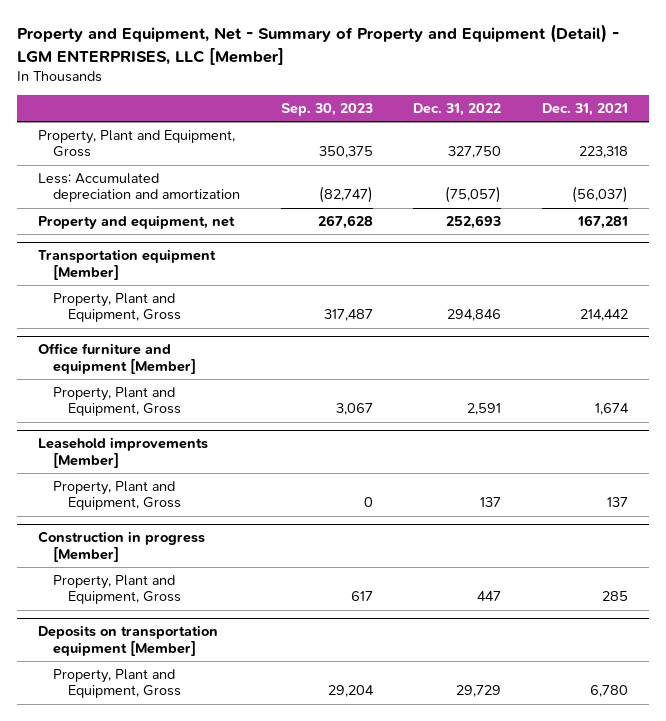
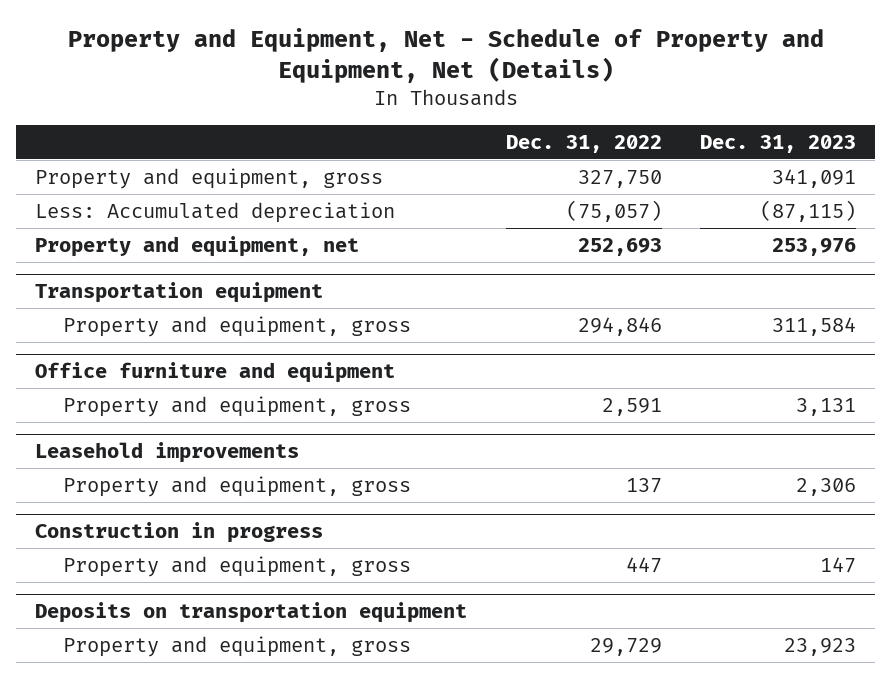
- Property and Equipment, Net - Summary of Property and Equipment (Detail) - LGM ENTERPRISES, LLC [Member]
+ Property and Equipment, Net - Schedule of Property and Equipment, Net (Details)
- | Sep. 30, 2023 | Dec. 31, 2022 | Dec. 31, 2021
+ | Dec. 31, 2022 | Dec. 31, 2023
- Property, Plant and Equipment, Gross | 350,375 | 327,750 | 223,318
- Less: Accumulated depreciation and amortization | (82,747) | (75,057) | (56,037)
+ Property and equipment, gross | 327,750 | 341,091
+ Less: Accumulated depreciation | (75,057) | (87,115)
- Transportation equipment [Member]
- Property, Plant and Equipment, Gross | 317,487 | 294,846 | 214,442
- Office furniture and equipment [Member]
- Property, Plant and Equipment, Gross | 3,067 | 2,591 | 1,674
- Leasehold improvements [Member]
- Property, Plant and Equipment, Gross | 0 | 137 | 137
- Construction in progress [Member]
- Property, Plant and Equipment, Gross | 617 | 447 | 285
- Deposits on transportation equipment [Member]
- Property, Plant and Equipment, Gross | 29,204 | 29,729 | 6,780
+ Transportation equipment
+ Property and equipment, gross | 294,846 | 311,584
+ Office furniture and equipment
+ Property and equipment, gross | 2,591 | 3,131
+ Leasehold improvements
+ Property and equipment, gross | 137 | 2,306
+ Construction in progress
+ Property and equipment, gross | 447 | 147
+ Deposits on transportation equipment
+ Property and equipment, gross | 29,729 | 23,923

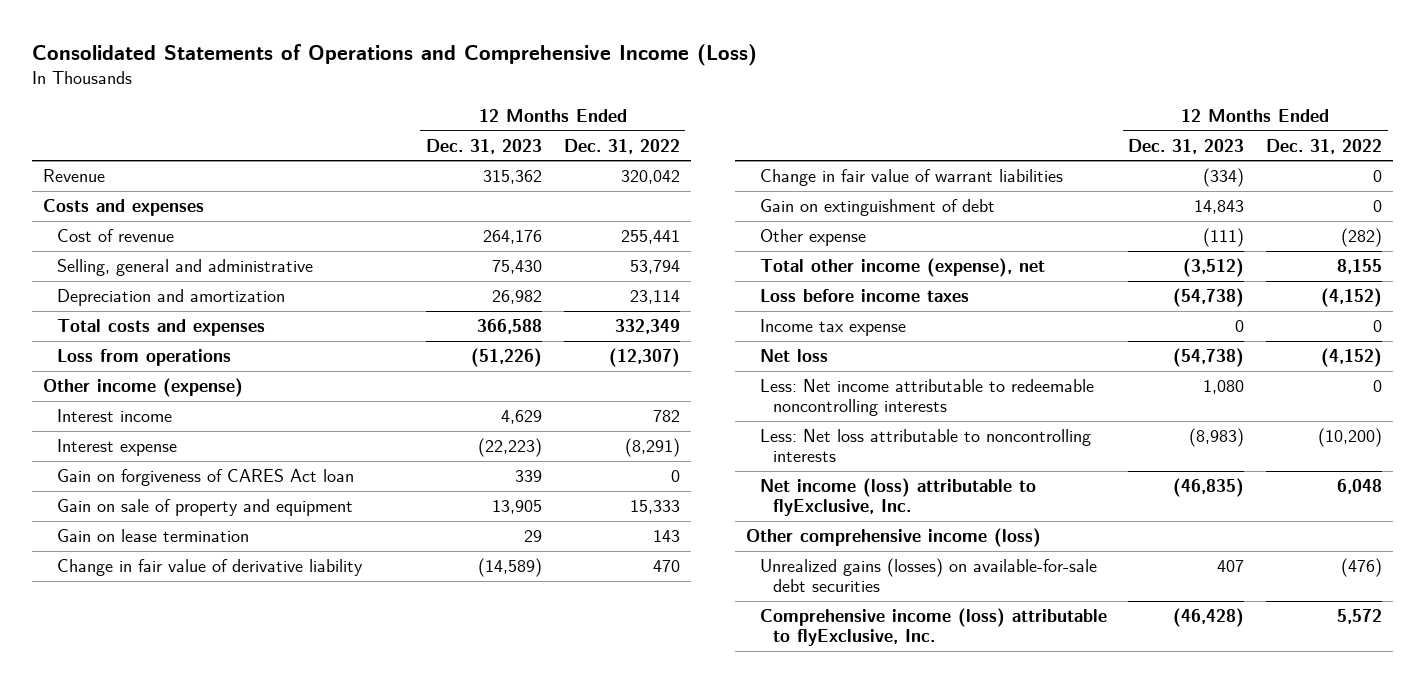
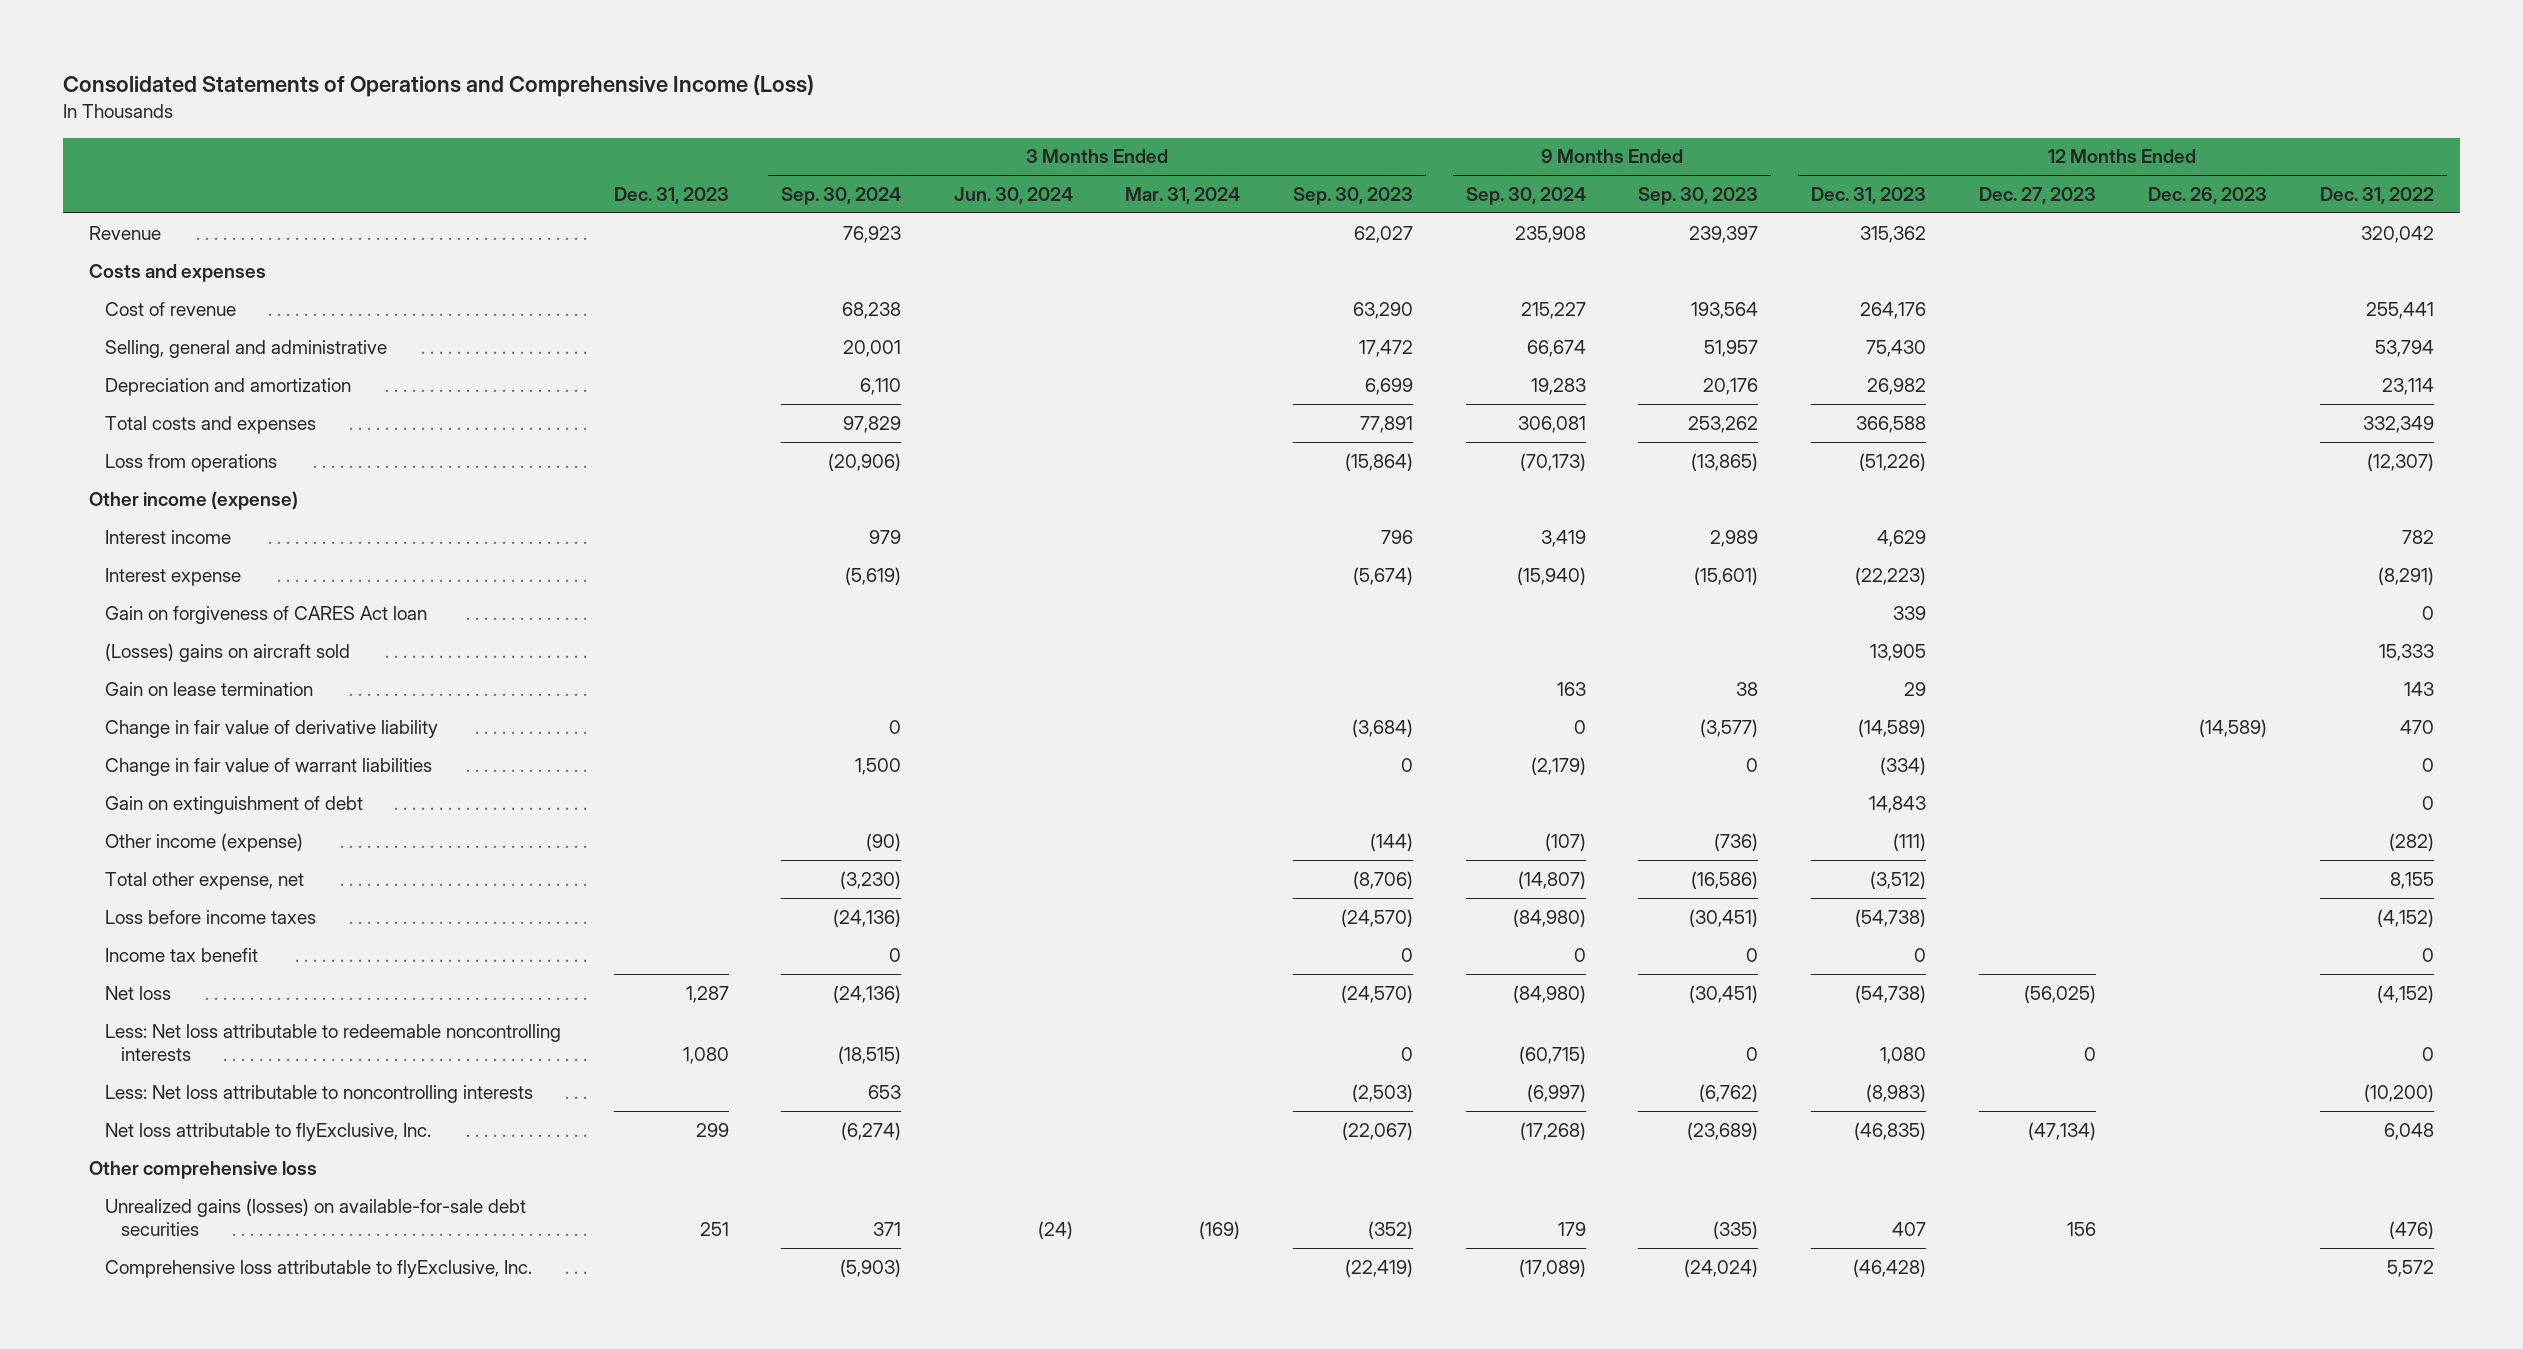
- | 12 Months Ended Dec. 31, 2023 | 12 Months Ended Dec. 31, 2022
+ | Dec. 31, 2023 | 3 Months Ended Sep. 30, 2024 | 3 Months Ended Jun. 30, 2024 | 3 Months Ended Mar. 31, 2024 | 3 Months Ended Sep. 30, 2023 | 9 Months Ended Sep. 30, 2024 | 9 Months Ended Sep. 30, 2023 | 12 Months Ended Dec. 31, 2023 | 12 Months Ended Dec. 27, 2023 | 12 Months Ended Dec. 26, 2023 | 12 Months Ended Dec. 31, 2022
- Gain on sale of property and equipment | 13,905 | 15,333
+ (Losses) gains on aircraft sold | | | | | | | | 13,905 | | | 15,333
- Other expense | (111) | (282)
- Total other income (expense), net | (3,512) | 8,155
+ Other income (expense) | | (90) | | | (144) | (107) | (736) | (111) | | | (282)
+ Total other expense, net | | (3,230) | | | (8,706) | (14,807) | (16,586) | (3,512) | | | 8,155
- Income tax expense | 0 | 0
+ Income tax benefit | | 0 | | | 0 | 0 | 0 | 0 | | | 0
- Less: Net income attributable to redeemable noncontrolling interests | 1,080 | 0
+ Less: Net loss attributable to redeemable noncontrolling interests | 1,080 | (18,515) | | | 0 | (60,715) | 0 | 1,080 | 0 | | 0
- Net income (loss) attributable to flyExclusive, Inc. | (46,835) | 6,048
- Other comprehensive income (loss)
+ Net loss attributable to flyExclusive, Inc. | 299 | (6,274) | | | (22,067) | (17,268) | (23,689) | (46,835) | (47,134) | | 6,048
+ Other comprehensive loss
- Comprehensive income (loss) attributable to flyExclusive, Inc. | (46,428) | 5,572
+ Comprehensive loss attributable to flyExclusive, Inc. | | (5,903) | | | (22,419) | (17,089) | (24,024) | (46,428) | | | 5,572

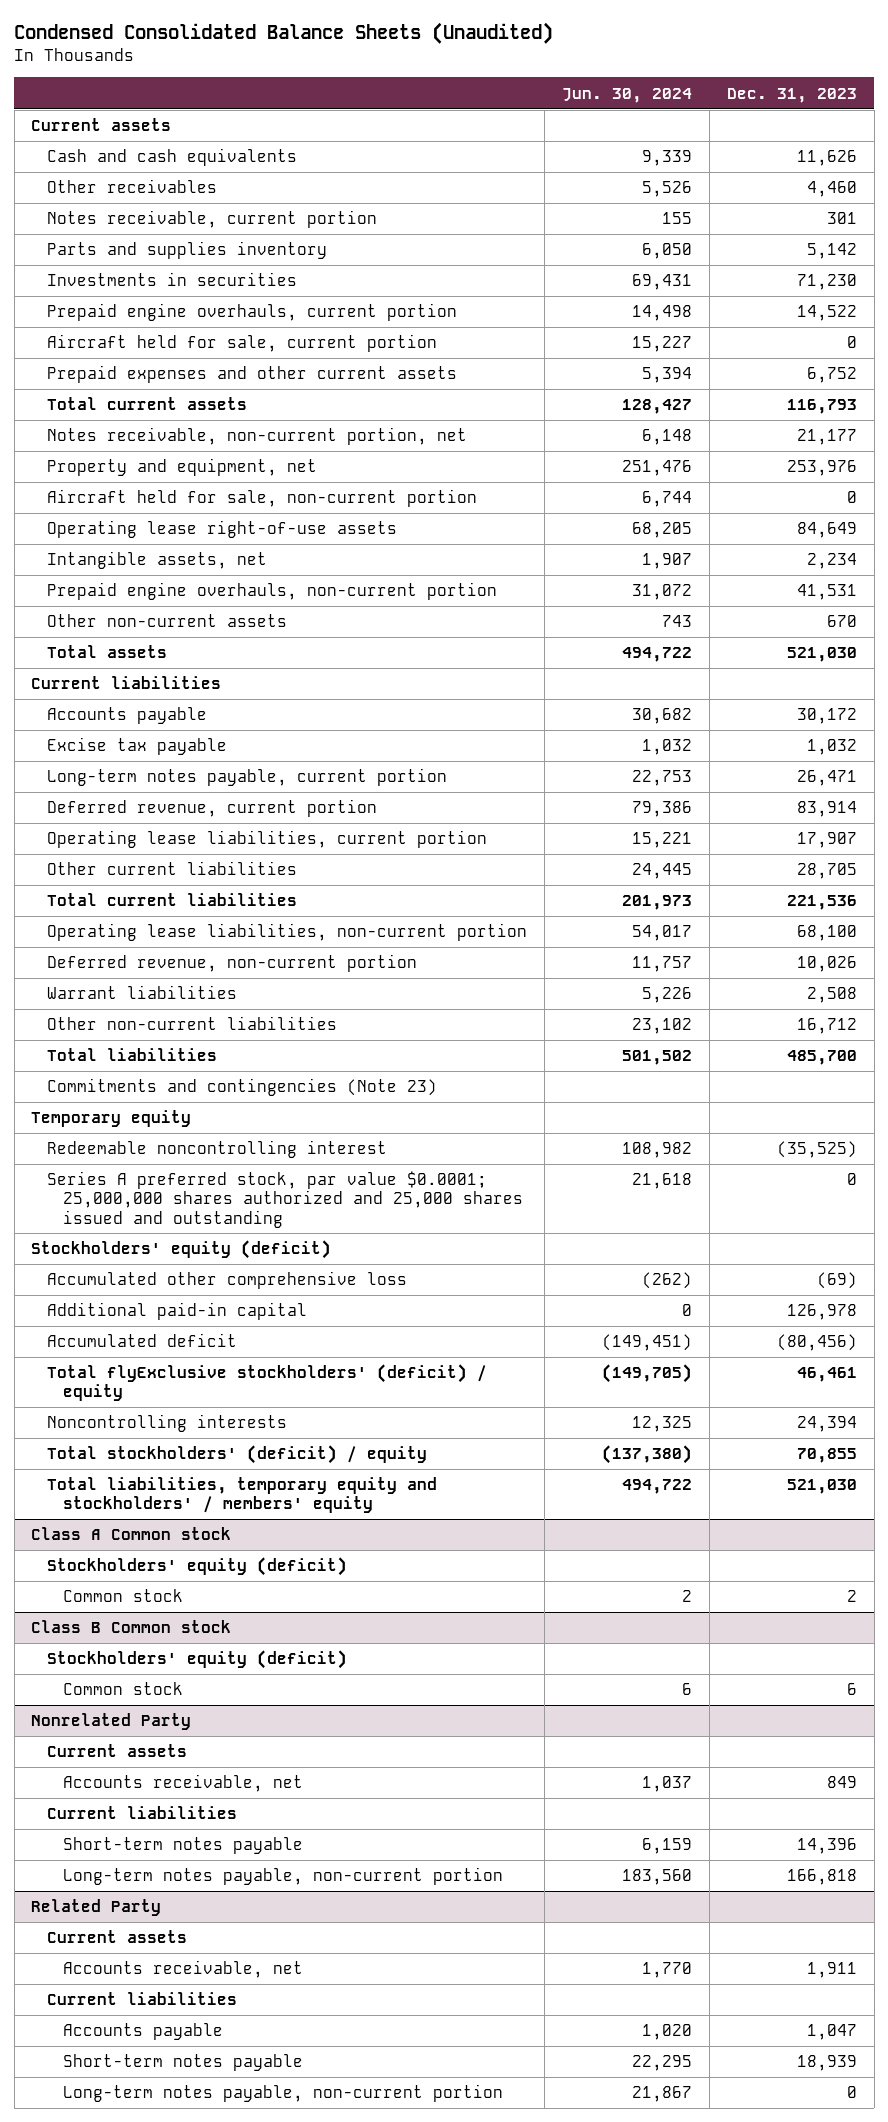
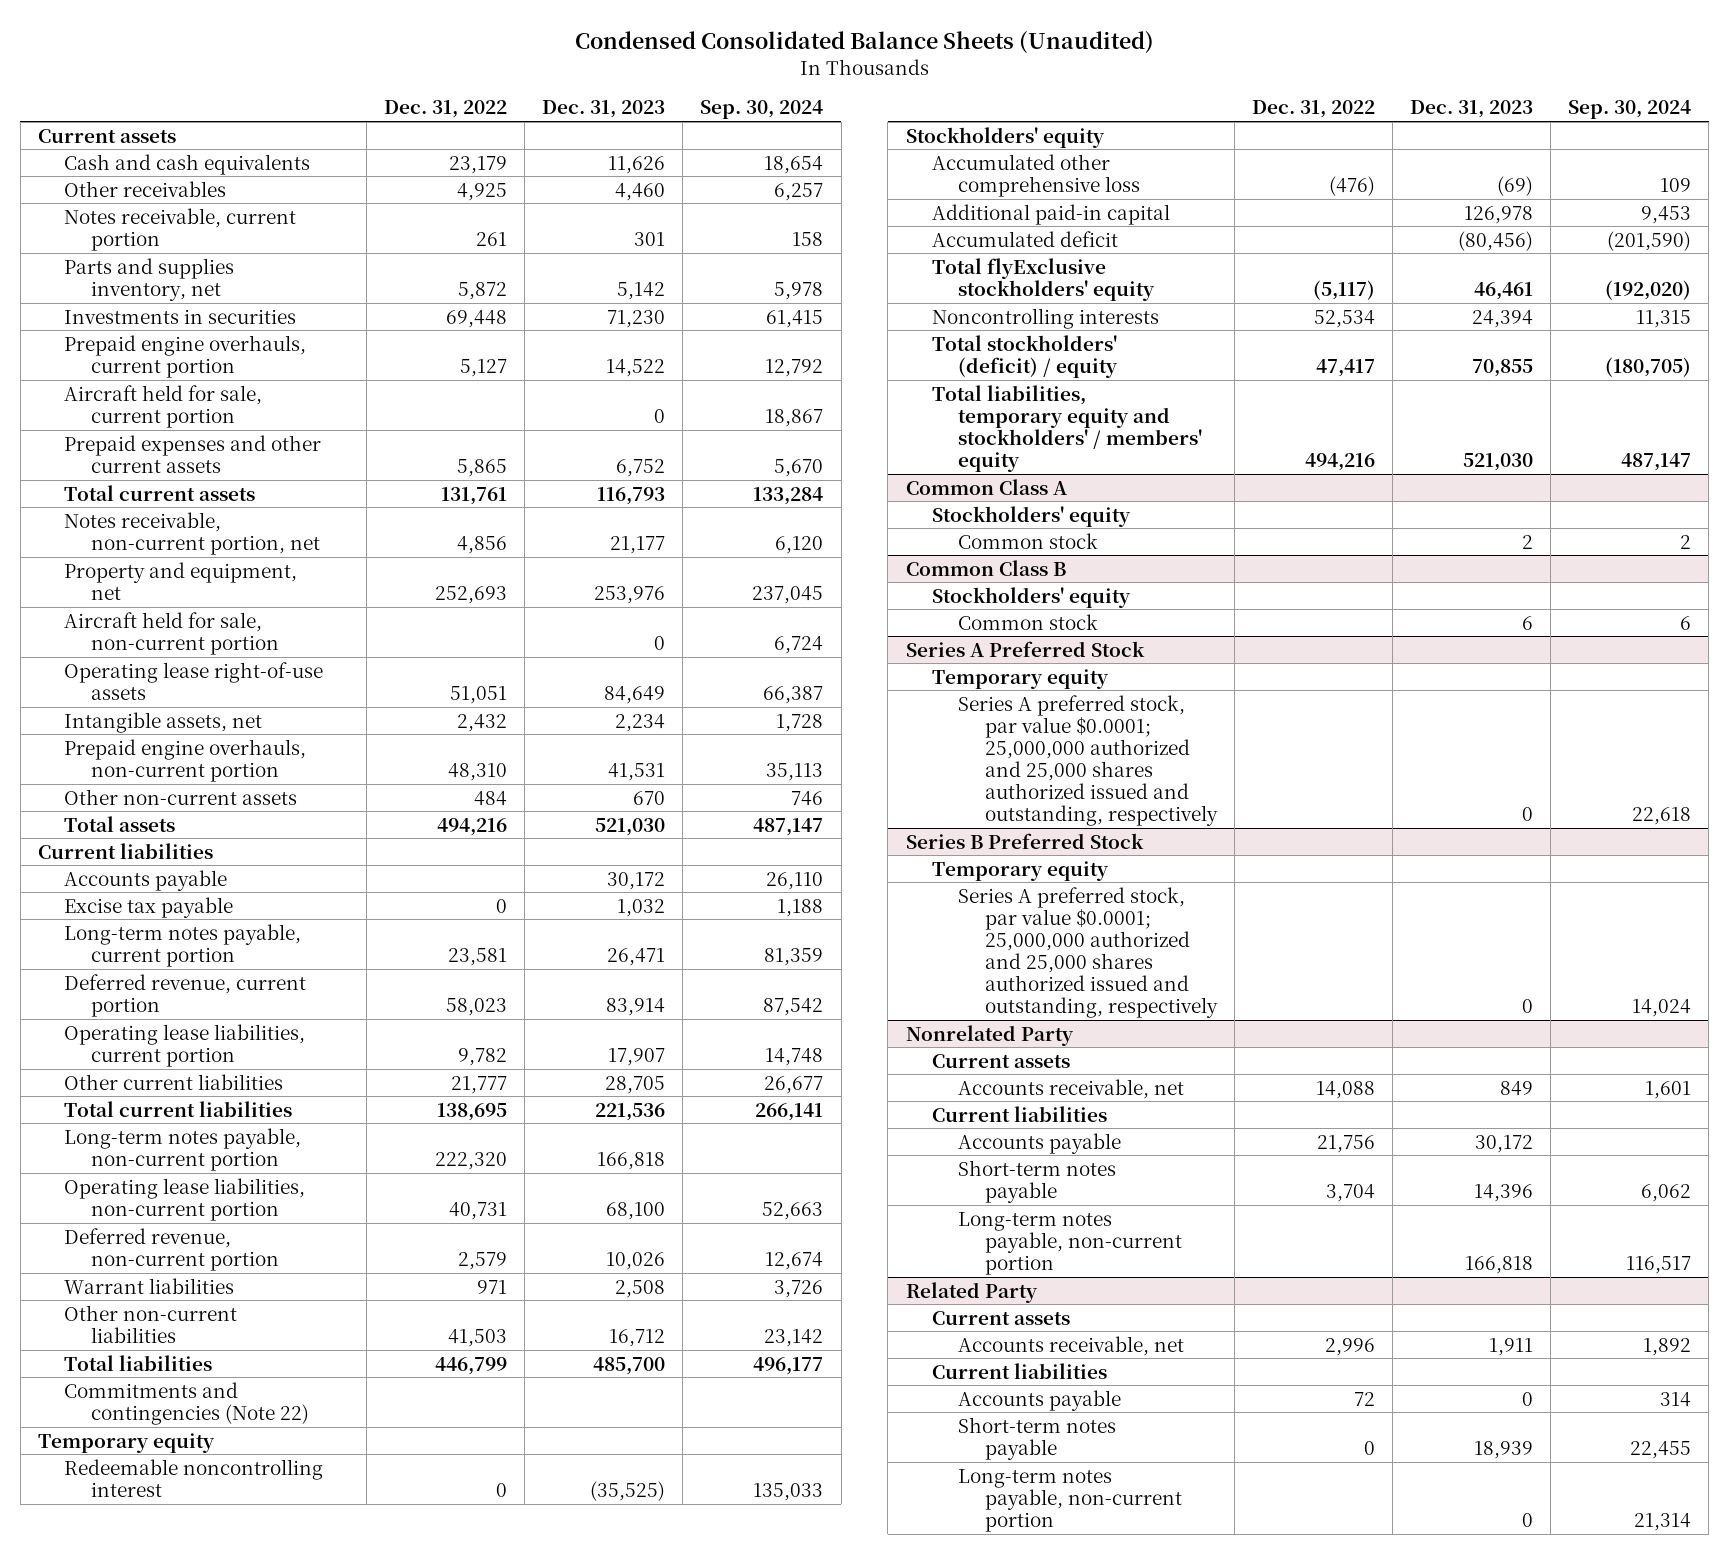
- | Jun. 30, 2024 | Dec. 31, 2023
+ | Dec. 31, 2022 | Dec. 31, 2023 | Sep. 30, 2024
- Parts and supplies inventory | 6,050 | 5,142
+ Parts and supplies inventory, net | 5,872 | 5,142 | 5,978
+ Long-term notes payable, non-current portion | 222,320 | 166,818 |
- Commitments and contingencies (Note 23)
+ Commitments and contingencies (Note 22)
- Series A preferred stock, par value $0.0001; 25,000,000 shares authorized and 25,000 shares issued and outstanding | 21,618 | 0
- Stockholders' equity (deficit)
+ Stockholders' equity
- Total flyExclusive stockholders' (deficit) / equity | (149,705) | 46,461
+ Total flyExclusive stockholders' equity | (5,117) | 46,461 | (192,020)
- Class A Common stock
- Stockholders' equity (deficit)
+ Common Class A
+ Stockholders' equity
- Class B Common stock
- Stockholders' equity (deficit)
+ Common Class B
+ Stockholders' equity
+ Series A Preferred Stock
+ Temporary equity
+ Series A preferred stock, par value $0.0001; 25,000,000 authorized and 25,000 shares authorized issued and outstanding, respectively | | 0 | 22,618
+ Series B Preferred Stock
+ Temporary equity
+ Series A preferred stock, par value $0.0001; 25,000,000 authorized and 25,000 shares authorized issued and outstanding, respectively | | 0 | 14,024
@ Nonrelated Party
+ Accounts payable | 21,756 | 30,172 |
@ Related Party
- Accounts payable | 1,020 | 1,047
+ Accounts payable | 72 | 0 | 314

